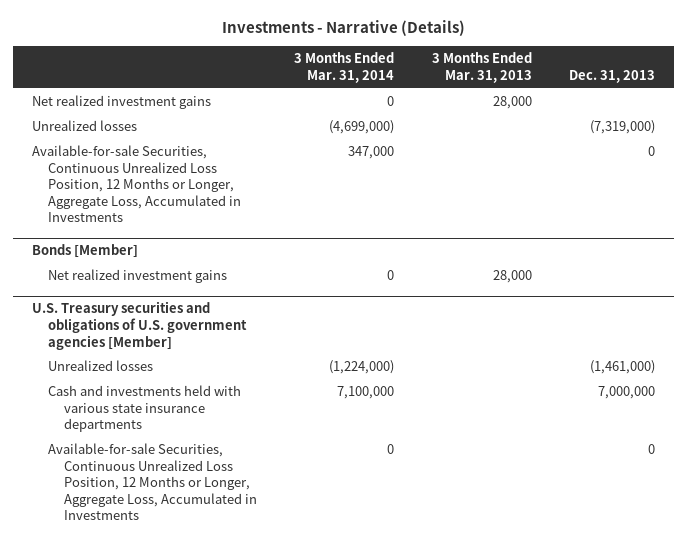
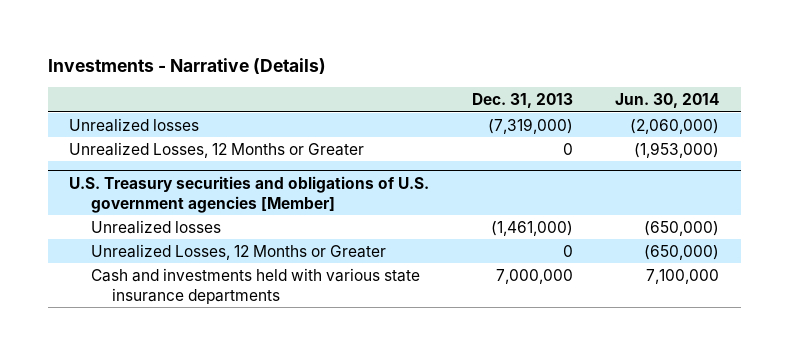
- | 3 Months Ended Mar. 31, 2014 | 3 Months Ended Mar. 31, 2013 | Dec. 31, 2013
+ | Dec. 31, 2013 | Jun. 30, 2014
- Net realized investment gains | 0 | 28,000 |
- Available-for-sale Securities, Continuous Unrealized Loss Position, 12 Months or Longer, Aggregate Loss, Accumulated in Investments | 347,000 | | 0
- Bonds [Member]
- Net realized investment gains | 0 | 28,000 |
+ Unrealized Losses, 12 Months or Greater | 0 | (1,953,000)
@ U.S. Treasury securities and obligations of U.S. government agencies [Member]
+ Unrealized Losses, 12 Months or Greater | 0 | (650,000)
- Available-for-sale Securities, Continuous Unrealized Loss Position, 12 Months or Longer, Aggregate Loss, Accumulated in Investments | 0 | | 0

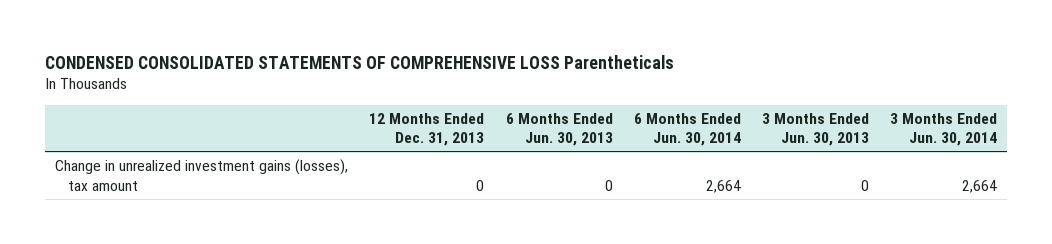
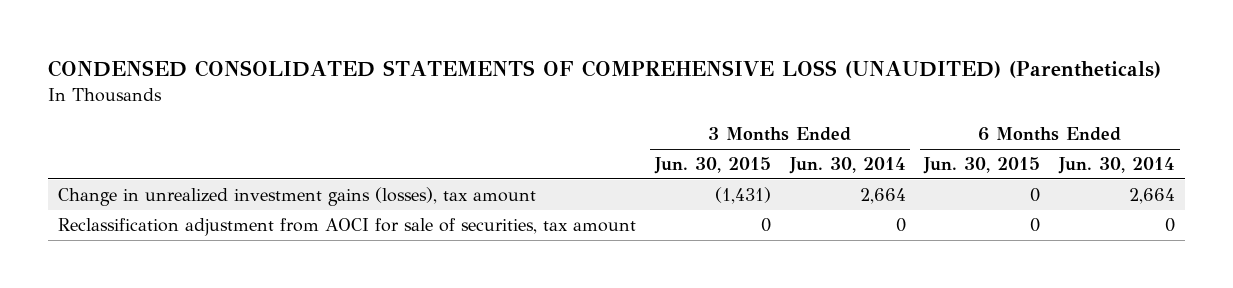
- CONDENSED CONSOLIDATED STATEMENTS OF COMPREHENSIVE LOSS Parentheticals
+ CONDENSED CONSOLIDATED STATEMENTS OF COMPREHENSIVE LOSS (UNAUDITED) (Parentheticals)
- | 12 Months Ended Dec. 31, 2013 | 6 Months Ended Jun. 30, 2013 | 6 Months Ended Jun. 30, 2014 | 3 Months Ended Jun. 30, 2013 | 3 Months Ended Jun. 30, 2014
+ | 3 Months Ended Jun. 30, 2015 | 3 Months Ended Jun. 30, 2014 | 6 Months Ended Jun. 30, 2015 | 6 Months Ended Jun. 30, 2014
+ Reclassification adjustment from AOCI for sale of securities, tax amount | 0 | 0 | 0 | 0

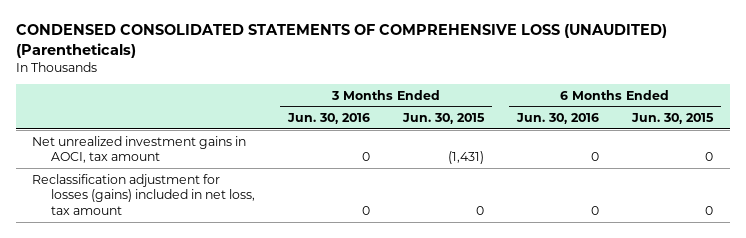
- | 3 Months Ended Jun. 30, 2015 | 3 Months Ended Jun. 30, 2014 | 6 Months Ended Jun. 30, 2015 | 6 Months Ended Jun. 30, 2014
+ | 3 Months Ended Jun. 30, 2016 | 3 Months Ended Jun. 30, 2015 | 6 Months Ended Jun. 30, 2016 | 6 Months Ended Jun. 30, 2015
- Change in unrealized investment gains (losses), tax amount | (1,431) | 2,664 | 0 | 2,664
- Reclassification adjustment from AOCI for sale of securities, tax amount | 0 | 0 | 0 | 0
+ Net unrealized investment gains in AOCI, tax amount | 0 | (1,431) | 0 | 0
+ Reclassification adjustment for losses (gains) included in net loss, tax amount | 0 | 0 | 0 | 0

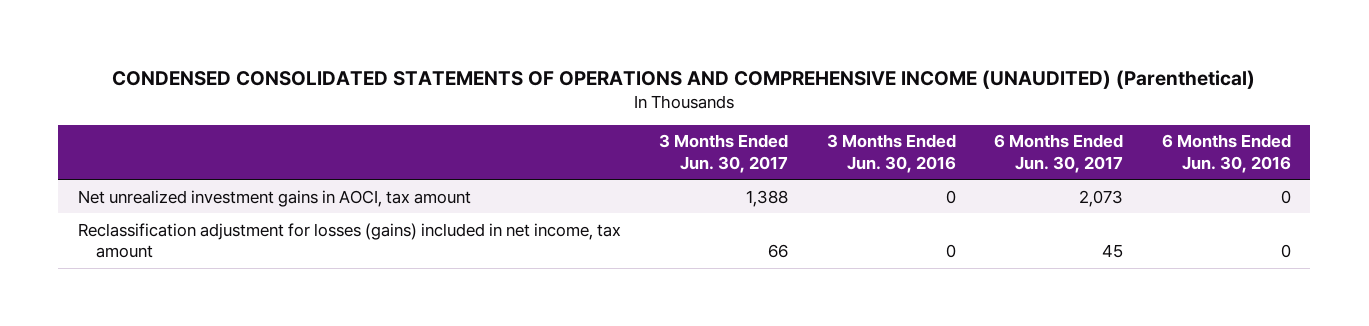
- CONDENSED CONSOLIDATED STATEMENTS OF COMPREHENSIVE LOSS (UNAUDITED) (Parentheticals)
+ CONDENSED CONSOLIDATED STATEMENTS OF OPERATIONS AND COMPREHENSIVE INCOME (UNAUDITED) (Parenthetical)
- | 3 Months Ended Jun. 30, 2016 | 3 Months Ended Jun. 30, 2015 | 6 Months Ended Jun. 30, 2016 | 6 Months Ended Jun. 30, 2015
+ | 3 Months Ended Jun. 30, 2017 | 3 Months Ended Jun. 30, 2016 | 6 Months Ended Jun. 30, 2017 | 6 Months Ended Jun. 30, 2016
- Reclassification adjustment for losses (gains) included in net loss, tax amount | 0 | 0 | 0 | 0
+ Reclassification adjustment for losses (gains) included in net income, tax amount | 66 | 0 | 45 | 0

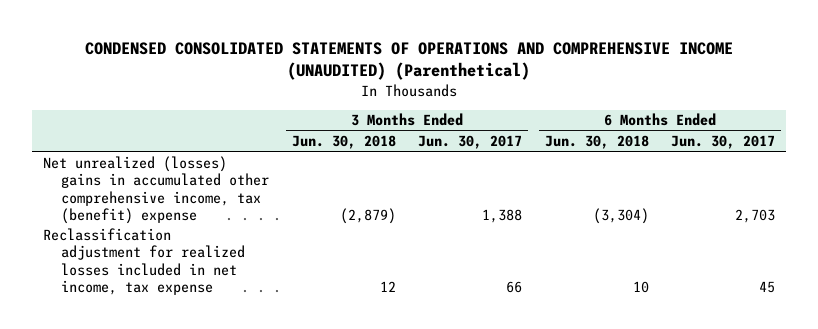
- | 3 Months Ended Jun. 30, 2017 | 3 Months Ended Jun. 30, 2016 | 6 Months Ended Jun. 30, 2017 | 6 Months Ended Jun. 30, 2016
+ | 3 Months Ended Jun. 30, 2018 | 3 Months Ended Jun. 30, 2017 | 6 Months Ended Jun. 30, 2018 | 6 Months Ended Jun. 30, 2017
- Net unrealized investment gains in AOCI, tax amount | 1,388 | 0 | 2,073 | 0
- Reclassification adjustment for losses (gains) included in net income, tax amount | 66 | 0 | 45 | 0
+ Net unrealized (losses) gains in accumulated other comprehensive income, tax (benefit) expense | (2,879) | 1,388 | (3,304) | 2,703
+ Reclassification adjustment for realized losses included in net income, tax expense | 12 | 66 | 10 | 45

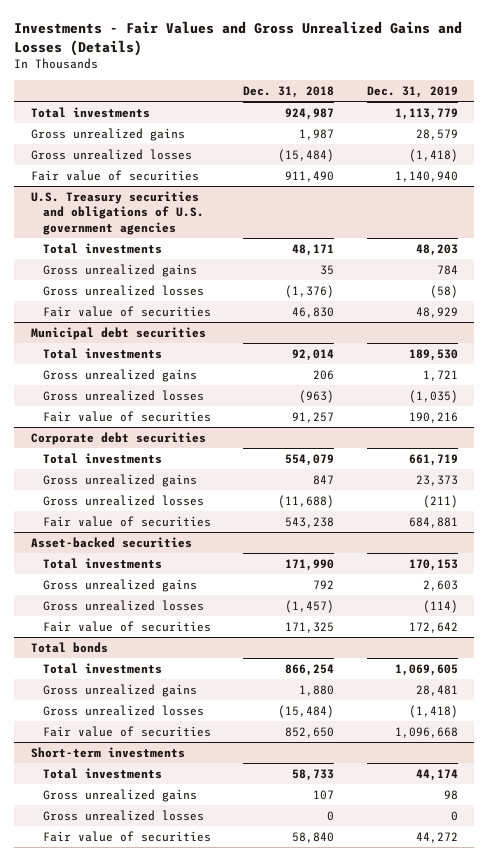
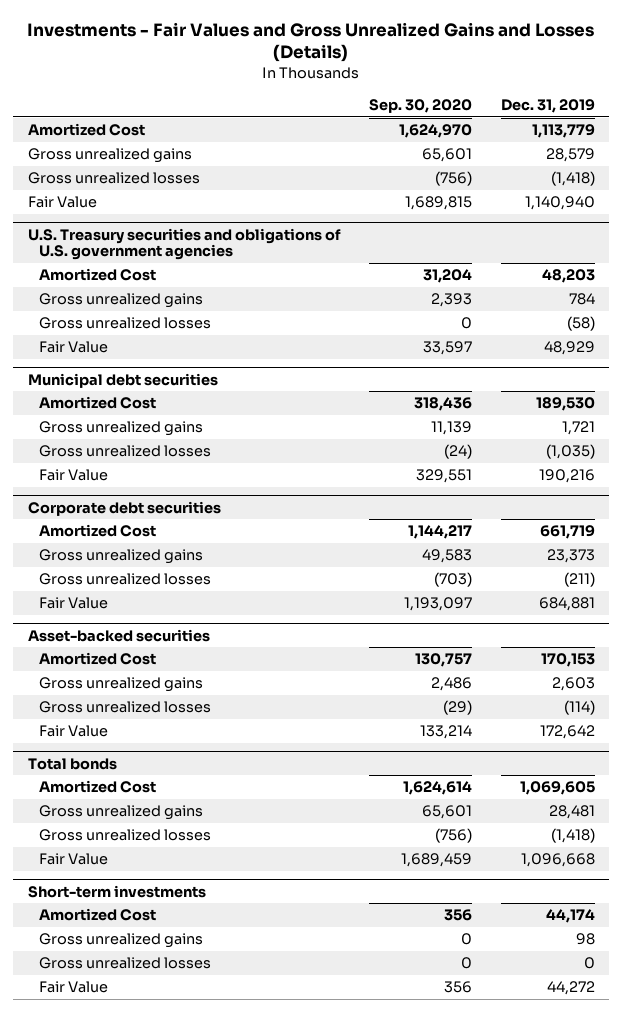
- | Dec. 31, 2018 | Dec. 31, 2019
+ | Sep. 30, 2020 | Dec. 31, 2019
- Total investments | 924,987 | 1,113,779
+ Amortized Cost | 1,624,970 | 1,113,779
- Fair value of securities | 911,490 | 1,140,940
+ Fair Value | 1,689,815 | 1,140,940
@ U.S. Treasury securities and obligations of U.S. government agencies
- Total investments | 48,171 | 48,203
+ Amortized Cost | 31,204 | 48,203
- Fair value of securities | 46,830 | 48,929
+ Fair Value | 33,597 | 48,929
@ Municipal debt securities
- Total investments | 92,014 | 189,530
+ Amortized Cost | 318,436 | 189,530
- Fair value of securities | 91,257 | 190,216
+ Fair Value | 329,551 | 190,216
@ Corporate debt securities
- Total investments | 554,079 | 661,719
+ Amortized Cost | 1,144,217 | 661,719
- Fair value of securities | 543,238 | 684,881
+ Fair Value | 1,193,097 | 684,881
@ Asset-backed securities
- Total investments | 171,990 | 170,153
+ Amortized Cost | 130,757 | 170,153
- Fair value of securities | 171,325 | 172,642
+ Fair Value | 133,214 | 172,642
@ Total bonds
- Total investments | 866,254 | 1,069,605
+ Amortized Cost | 1,624,614 | 1,069,605
- Fair value of securities | 852,650 | 1,096,668
+ Fair Value | 1,689,459 | 1,096,668
@ Short-term investments
- Total investments | 58,733 | 44,174
+ Amortized Cost | 356 | 44,174
- Fair value of securities | 58,840 | 44,272
+ Fair Value | 356 | 44,272

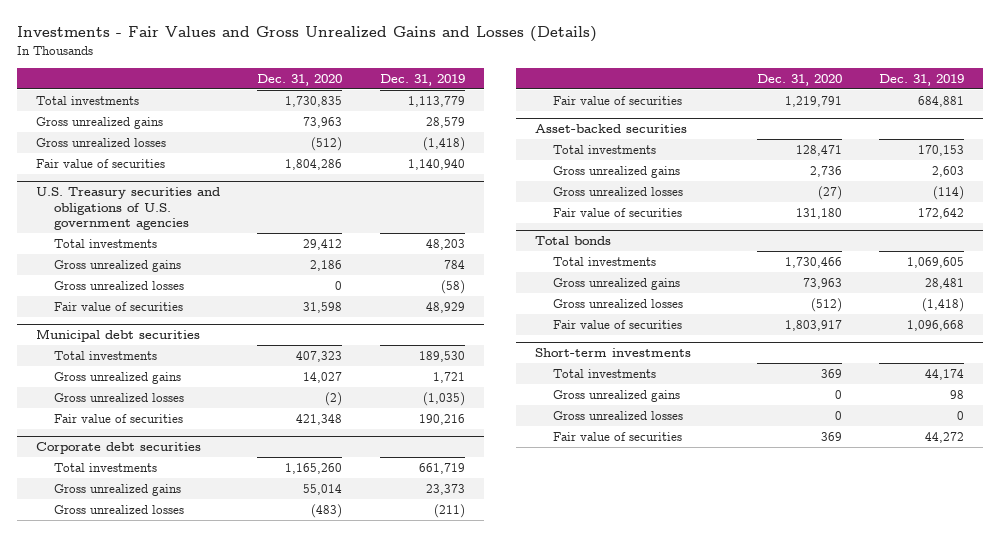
- | Sep. 30, 2020 | Dec. 31, 2019
+ | Dec. 31, 2020 | Dec. 31, 2019
- Amortized Cost | 1,624,970 | 1,113,779
+ Total investments | 1,730,835 | 1,113,779
- Fair Value | 1,689,815 | 1,140,940
+ Fair value of securities | 1,804,286 | 1,140,940
@ U.S. Treasury securities and obligations of U.S. government agencies
- Amortized Cost | 31,204 | 48,203
+ Total investments | 29,412 | 48,203
- Fair Value | 33,597 | 48,929
+ Fair value of securities | 31,598 | 48,929
@ Municipal debt securities
- Amortized Cost | 318,436 | 189,530
+ Total investments | 407,323 | 189,530
- Fair Value | 329,551 | 190,216
+ Fair value of securities | 421,348 | 190,216
@ Corporate debt securities
- Amortized Cost | 1,144,217 | 661,719
+ Total investments | 1,165,260 | 661,719
- Fair Value | 1,193,097 | 684,881
+ Fair value of securities | 1,219,791 | 684,881
@ Asset-backed securities
- Amortized Cost | 130,757 | 170,153
+ Total investments | 128,471 | 170,153
- Fair Value | 133,214 | 172,642
+ Fair value of securities | 131,180 | 172,642
@ Total bonds
- Amortized Cost | 1,624,614 | 1,069,605
+ Total investments | 1,730,466 | 1,069,605
- Fair Value | 1,689,459 | 1,096,668
+ Fair value of securities | 1,803,917 | 1,096,668
@ Short-term investments
- Amortized Cost | 356 | 44,174
+ Total investments | 369 | 44,174
- Fair Value | 356 | 44,272
+ Fair value of securities | 369 | 44,272

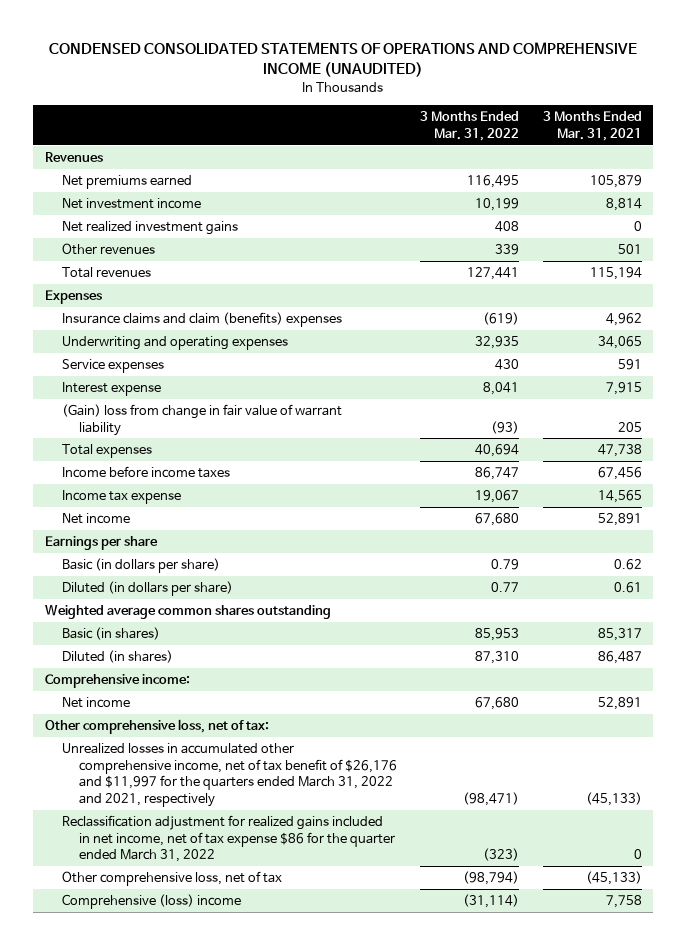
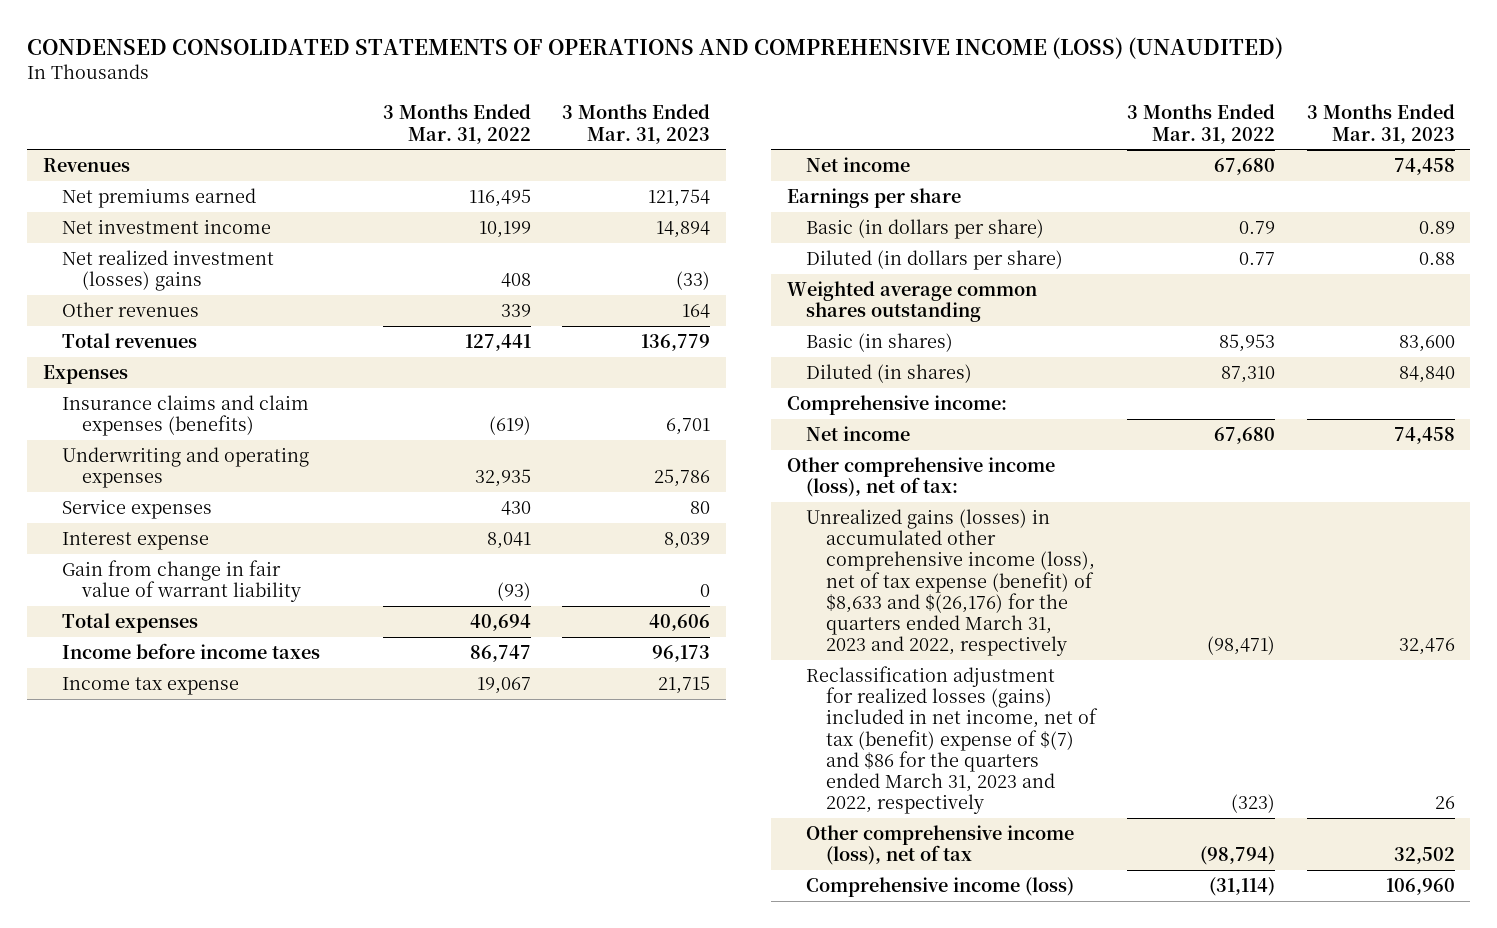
- CONDENSED CONSOLIDATED STATEMENTS OF OPERATIONS AND COMPREHENSIVE INCOME (UNAUDITED)
+ CONDENSED CONSOLIDATED STATEMENTS OF OPERATIONS AND COMPREHENSIVE INCOME (LOSS) (UNAUDITED)
- | 3 Months Ended Mar. 31, 2022 | 3 Months Ended Mar. 31, 2021
+ | 3 Months Ended Mar. 31, 2022 | 3 Months Ended Mar. 31, 2023
- Net realized investment gains | 408 | 0
+ Net realized investment (losses) gains | 408 | (33)
- Insurance claims and claim (benefits) expenses | (619) | 4,962
+ Insurance claims and claim expenses (benefits) | (619) | 6,701
- (Gain) loss from change in fair value of warrant liability | (93) | 205
+ Gain from change in fair value of warrant liability | (93) | 0
- Other comprehensive loss, net of tax:
- Unrealized losses in accumulated other comprehensive income, net of tax benefit of $26,176 and $11,997 for the quarters ended March 31, 2022 and 2021, respectively | (98,471) | (45,133)
- Reclassification adjustment for realized gains included in net income, net of tax expense $86 for the quarter ended March 31, 2022 | (323) | 0
- Other comprehensive loss, net of tax | (98,794) | (45,133)
- Comprehensive (loss) income | (31,114) | 7,758
+ Other comprehensive income (loss), net of tax:
+ Unrealized gains (losses) in accumulated other comprehensive income (loss), net of tax expense (benefit) of $8,633 and $(26,176) for the quarters ended March 31, 2023 and 2022, respectively | (98,471) | 32,476
+ Reclassification adjustment for realized losses (gains) included in net income, net of tax (benefit) expense of $(7) and $86 for the quarters ended March 31, 2023 and 2022, respectively | (323) | 26
+ Other comprehensive income (loss), net of tax | (98,794) | 32,502
+ Comprehensive income (loss) | (31,114) | 106,960

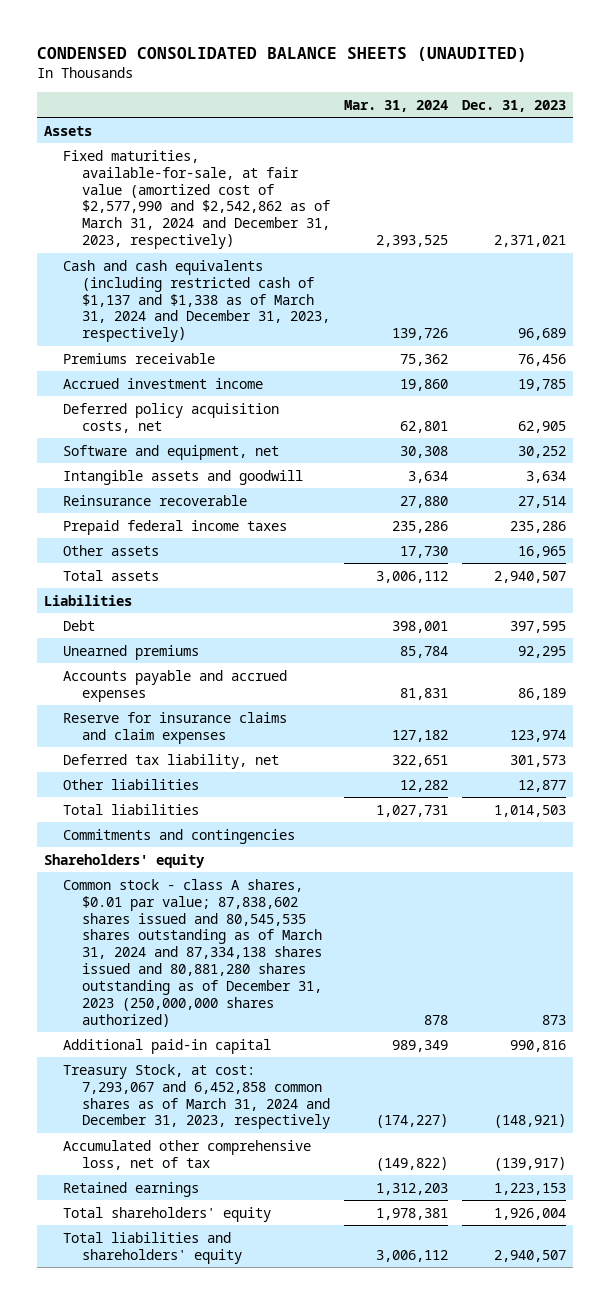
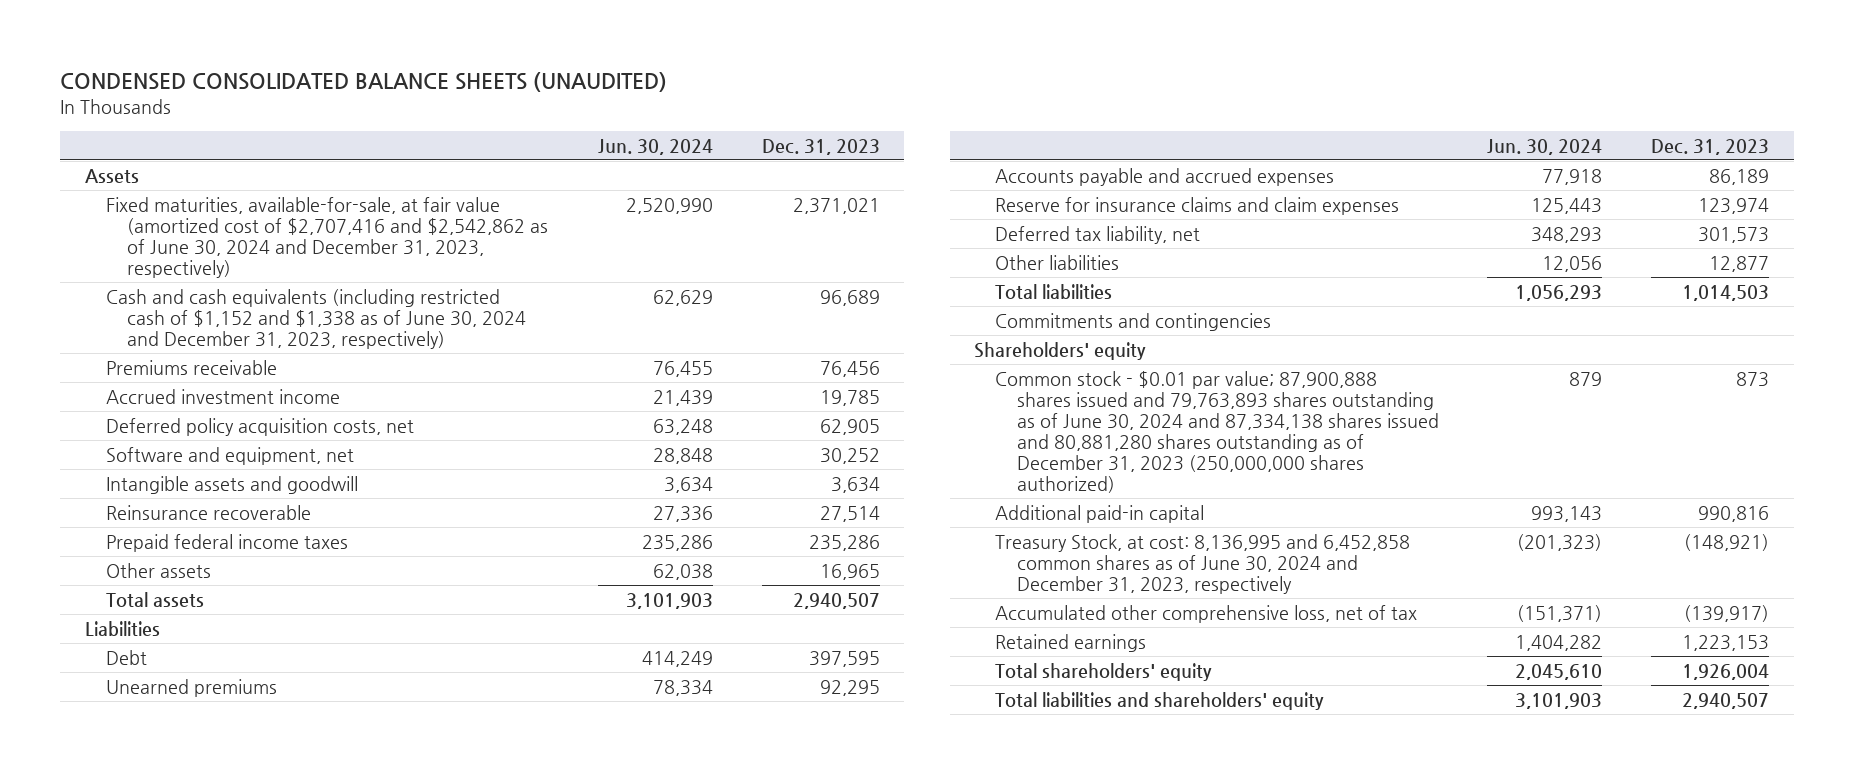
- | Mar. 31, 2024 | Dec. 31, 2023
+ | Jun. 30, 2024 | Dec. 31, 2023
- Fixed maturities, available-for-sale, at fair value (amortized cost of $2,577,990 and $2,542,862 as of March 31, 2024 and December 31, 2023, respectively) | 2,393,525 | 2,371,021
- Cash and cash equivalents (including restricted cash of $1,137 and $1,338 as of March 31, 2024 and December 31, 2023, respectively) | 139,726 | 96,689
+ Fixed maturities, available-for-sale, at fair value (amortized cost of $2,707,416 and $2,542,862 as of June 30, 2024 and December 31, 2023, respectively) | 2,520,990 | 2,371,021
+ Cash and cash equivalents (including restricted cash of $1,152 and $1,338 as of June 30, 2024 and December 31, 2023, respectively) | 62,629 | 96,689
- Common stock - class A shares, $0.01 par value; 87,838,602 shares issued and 80,545,535 shares outstanding as of March 31, 2024 and 87,334,138 shares issued and 80,881,280 shares outstanding as of December 31, 2023 (250,000,000 shares authorized) | 878 | 873
+ Common stock - $0.01 par value; 87,900,888 shares issued and 79,763,893 shares outstanding as of June 30, 2024 and 87,334,138 shares issued and 80,881,280 shares outstanding as of December 31, 2023 (250,000,000 shares authorized) | 879 | 873
- Treasury Stock, at cost: 7,293,067 and 6,452,858 common shares as of March 31, 2024 and December 31, 2023, respectively | (174,227) | (148,921)
+ Treasury Stock, at cost: 8,136,995 and 6,452,858 common shares as of June 30, 2024 and December 31, 2023, respectively | (201,323) | (148,921)

